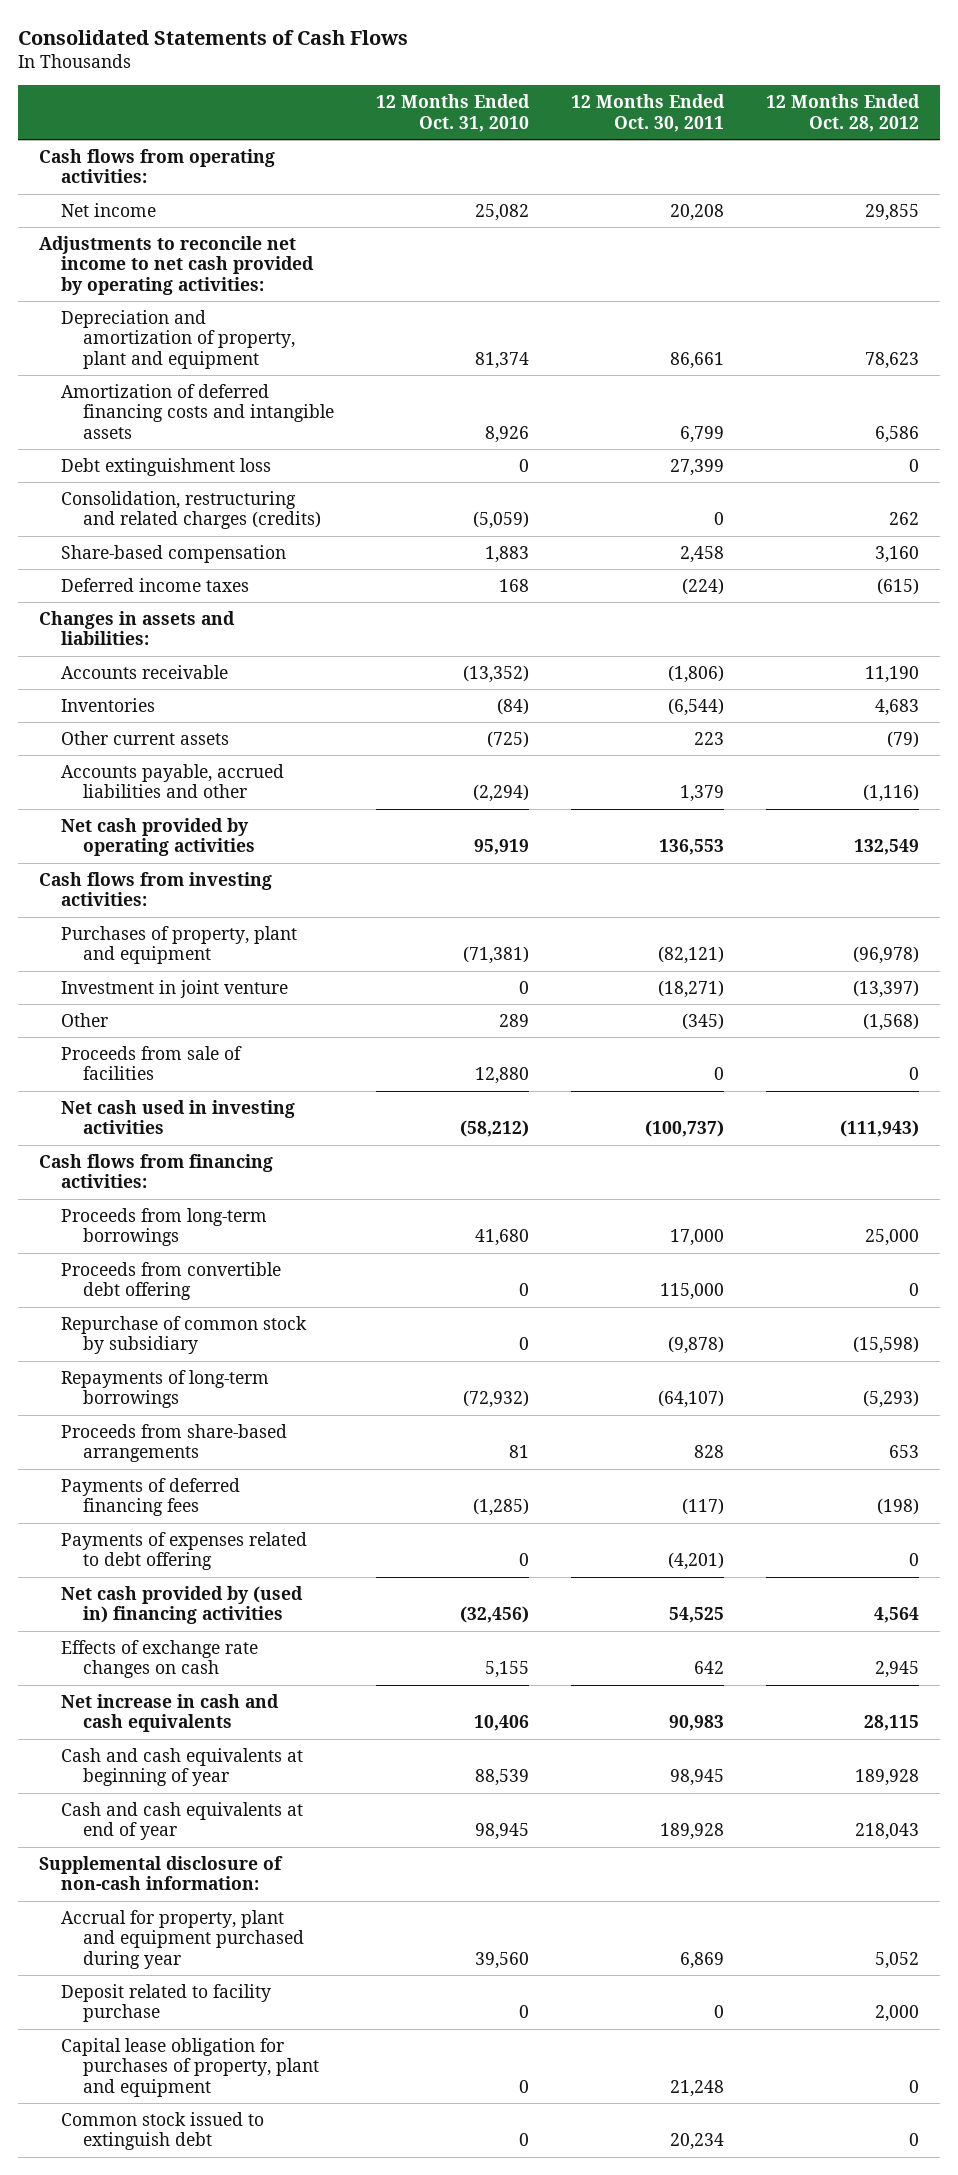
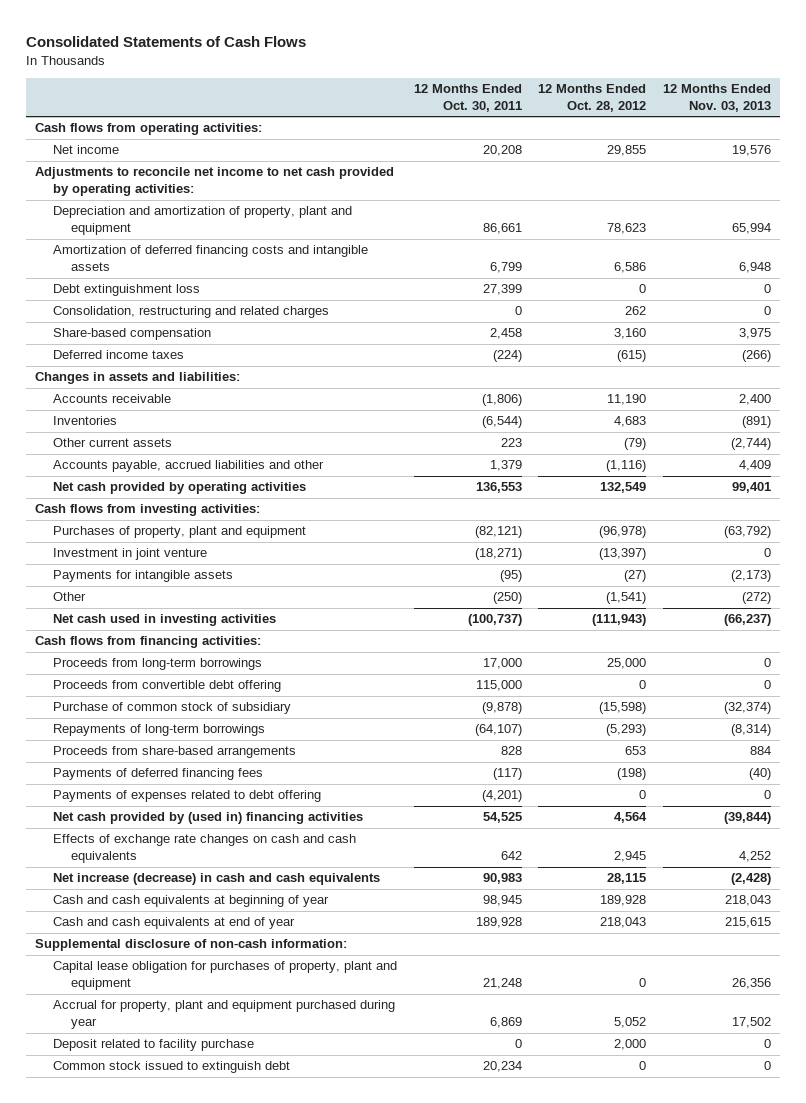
- | 12 Months Ended Oct. 31, 2010 | 12 Months Ended Oct. 30, 2011 | 12 Months Ended Oct. 28, 2012
+ | 12 Months Ended Oct. 30, 2011 | 12 Months Ended Oct. 28, 2012 | 12 Months Ended Nov. 03, 2013
- Consolidation, restructuring and related charges (credits) | (5,059) | 0 | 262
+ Consolidation, restructuring and related charges | 0 | 262 | 0
- Other | 289 | (345) | (1,568)
- Proceeds from sale of facilities | 12,880 | 0 | 0
+ Payments for intangible assets | (95) | (27) | (2,173)
+ Other | (250) | (1,541) | (272)
- Repurchase of common stock by subsidiary | 0 | (9,878) | (15,598)
+ Purchase of common stock of subsidiary | (9,878) | (15,598) | (32,374)
- Effects of exchange rate changes on cash | 5,155 | 642 | 2,945
- Net increase in cash and cash equivalents | 10,406 | 90,983 | 28,115
+ Effects of exchange rate changes on cash and cash equivalents | 642 | 2,945 | 4,252
+ Net increase (decrease) in cash and cash equivalents | 90,983 | 28,115 | (2,428)
moved up: Capital lease obligation for purchases of property, plant and equipment | 21,248 | 0 | 26,356

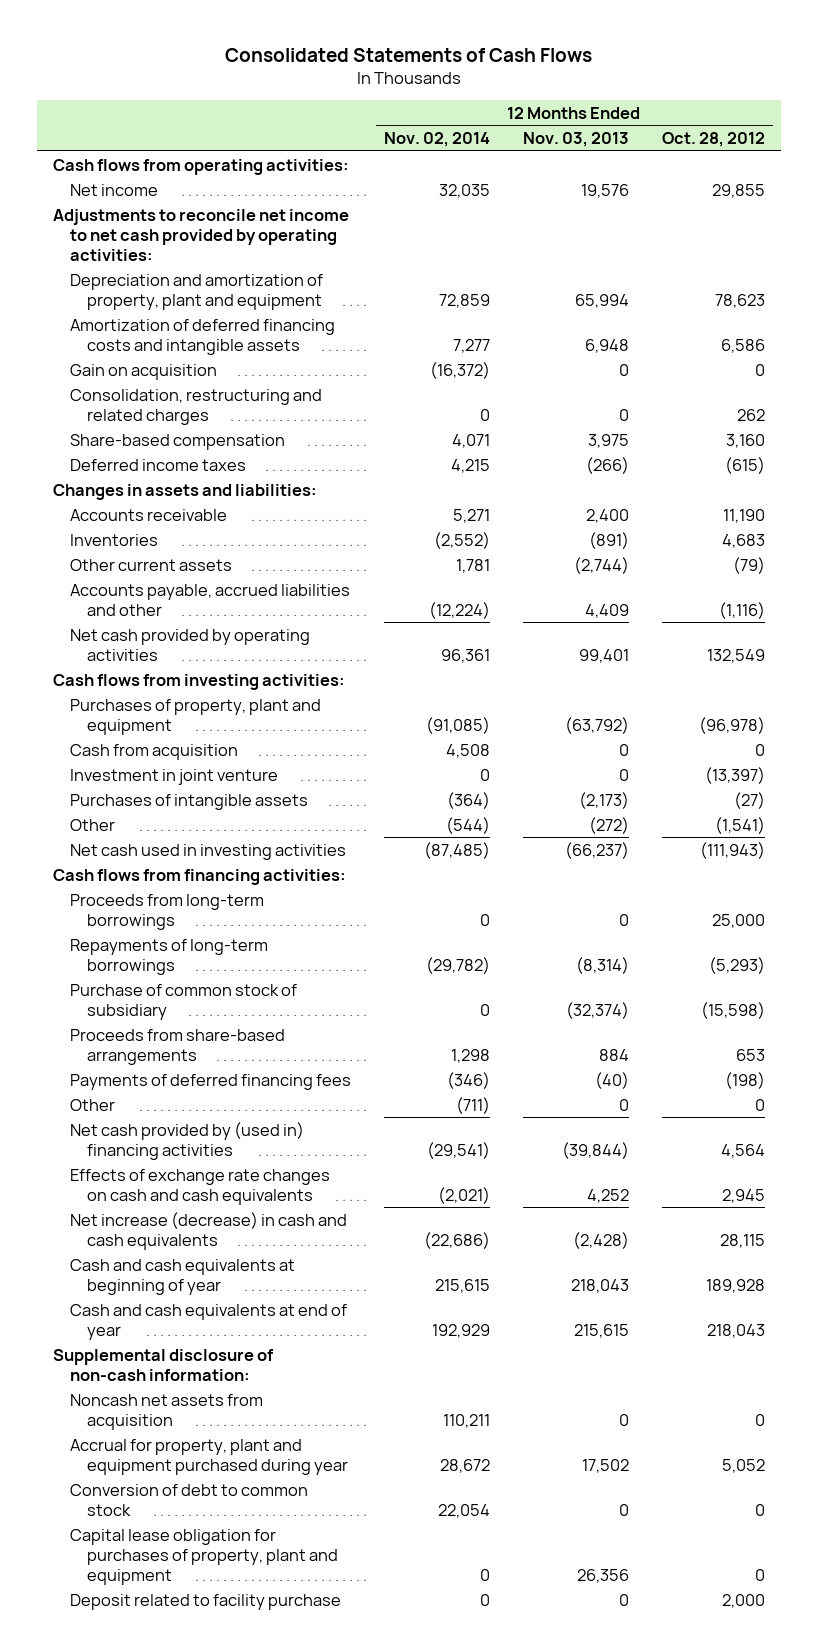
- | 12 Months Ended Oct. 30, 2011 | 12 Months Ended Oct. 28, 2012 | 12 Months Ended Nov. 03, 2013
+ | 12 Months Ended Nov. 02, 2014 | 12 Months Ended Nov. 03, 2013 | 12 Months Ended Oct. 28, 2012
- Debt extinguishment loss | 27,399 | 0 | 0
+ Gain on acquisition | (16,372) | 0 | 0
+ Cash from acquisition | 4,508 | 0 | 0
- Payments for intangible assets | (95) | (27) | (2,173)
+ Purchases of intangible assets | (364) | (2,173) | (27)
- Proceeds from convertible debt offering | 115,000 | 0 | 0
moved down: Purchase of common stock of subsidiary | 0 | (32,374) | (15,598)
- Payments of expenses related to debt offering | (4,201) | 0 | 0
+ Other | (711) | 0 | 0
+ Noncash net assets from acquisition | 110,211 | 0 | 0
+ Conversion of debt to common stock | 22,054 | 0 | 0
moved down: Capital lease obligation for purchases of property, plant and equipment | 0 | 26,356 | 0
- Common stock issued to extinguish debt | 20,234 | 0 | 0

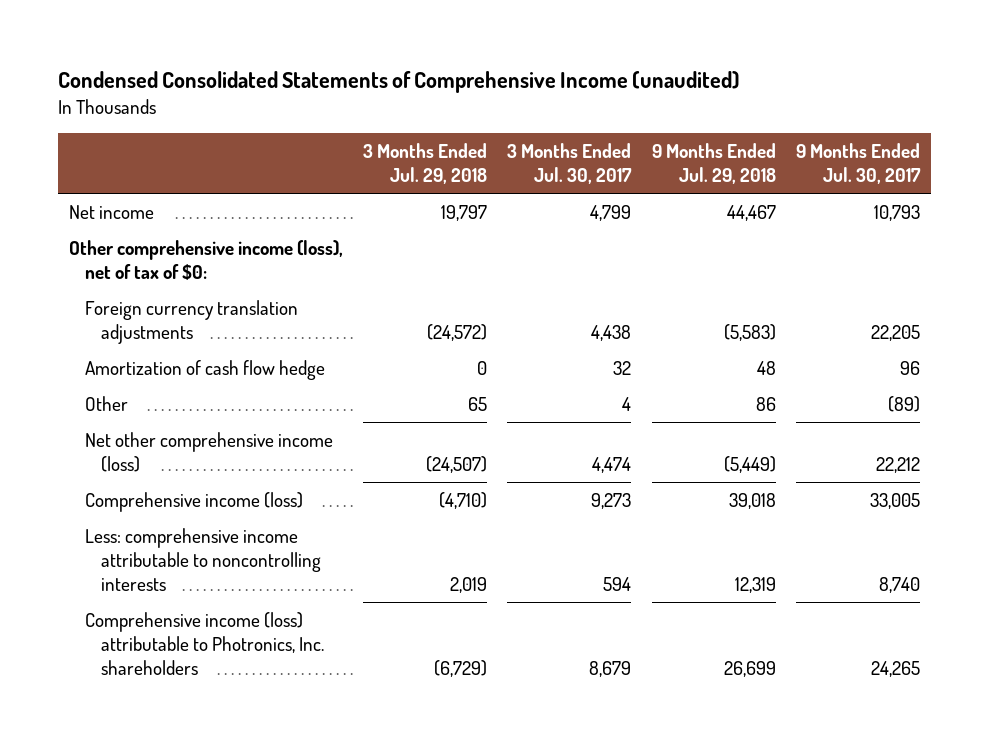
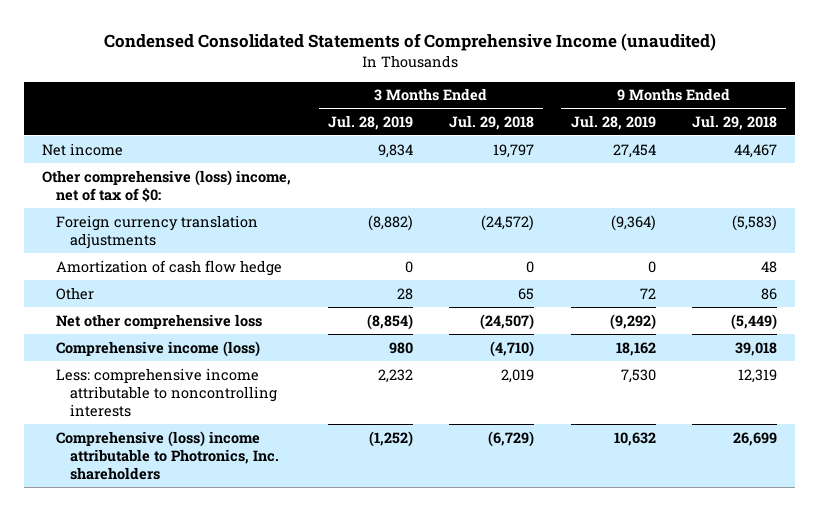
- | 3 Months Ended Jul. 29, 2018 | 3 Months Ended Jul. 30, 2017 | 9 Months Ended Jul. 29, 2018 | 9 Months Ended Jul. 30, 2017
+ | 3 Months Ended Jul. 28, 2019 | 3 Months Ended Jul. 29, 2018 | 9 Months Ended Jul. 28, 2019 | 9 Months Ended Jul. 29, 2018
- Other comprehensive income (loss), net of tax of $0:
+ Other comprehensive (loss) income, net of tax of $0:
- Net other comprehensive income (loss) | (24,507) | 4,474 | (5,449) | 22,212
+ Net other comprehensive loss | (8,854) | (24,507) | (9,292) | (5,449)
- Comprehensive income (loss) attributable to Photronics, Inc. shareholders | (6,729) | 8,679 | 26,699 | 24,265
+ Comprehensive (loss) income attributable to Photronics, Inc. shareholders | (1,252) | (6,729) | 10,632 | 26,699

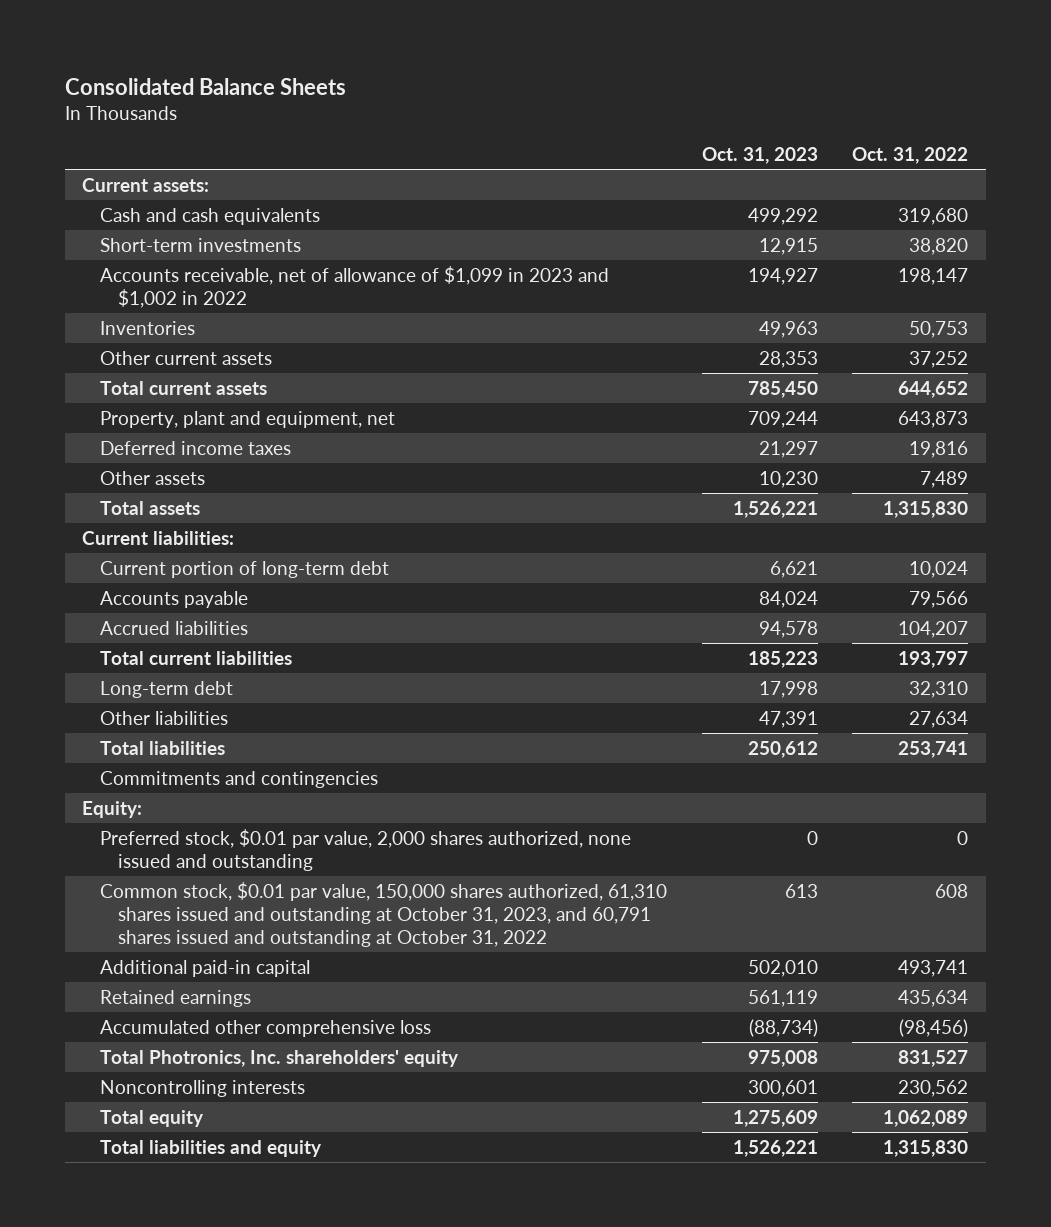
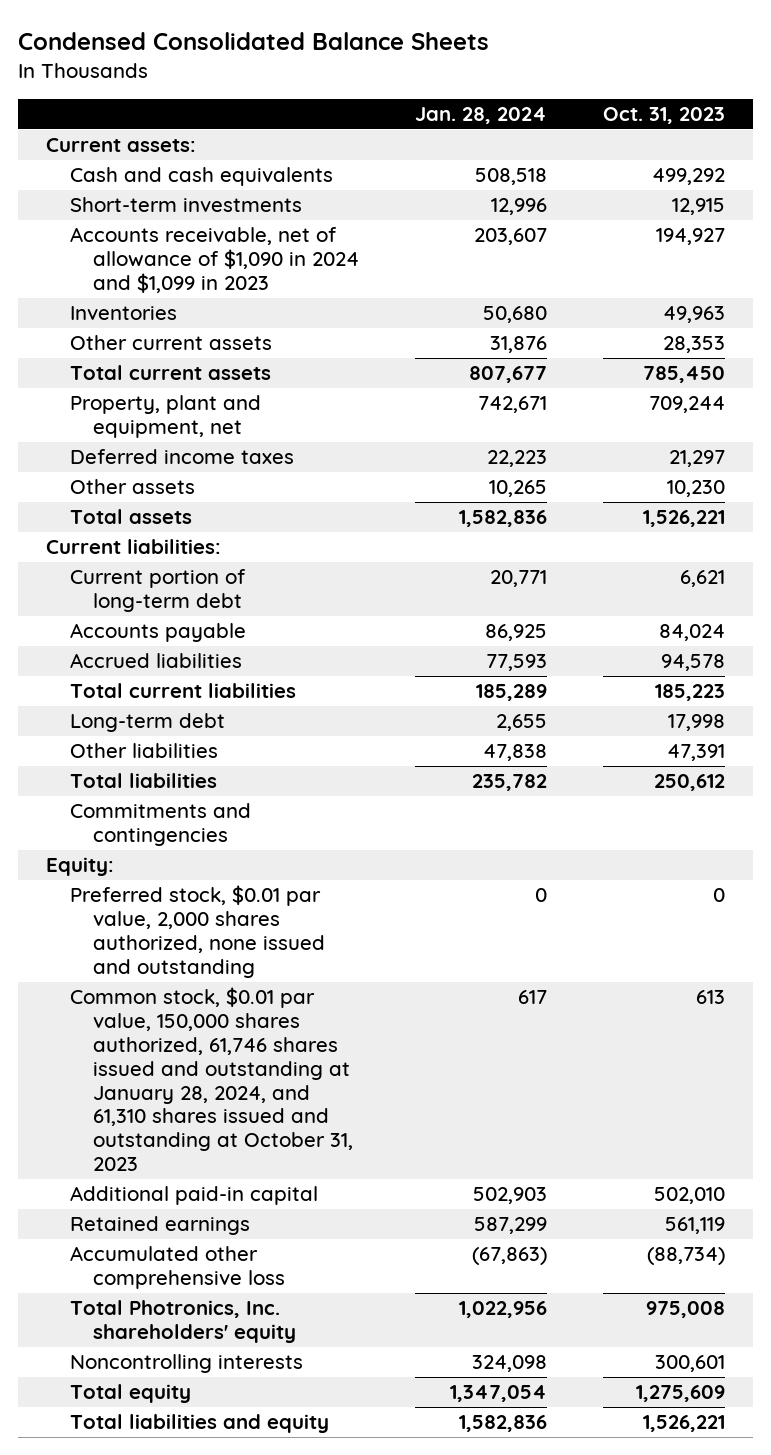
- Consolidated Balance Sheets
+ Condensed Consolidated Balance Sheets
- | Oct. 31, 2023 | Oct. 31, 2022
+ | Jan. 28, 2024 | Oct. 31, 2023
- Accounts receivable, net of allowance of $1,099 in 2023 and $1,002 in 2022 | 194,927 | 198,147
+ Accounts receivable, net of allowance of $1,090 in 2024 and $1,099 in 2023 | 203,607 | 194,927
- Common stock, $0.01 par value, 150,000 shares authorized, 61,310 shares issued and outstanding at October 31, 2023, and 60,791 shares issued and outstanding at October 31, 2022 | 613 | 608
+ Common stock, $0.01 par value, 150,000 shares authorized, 61,746 shares issued and outstanding at January 28, 2024, and 61,310 shares issued and outstanding at October 31, 2023 | 617 | 613

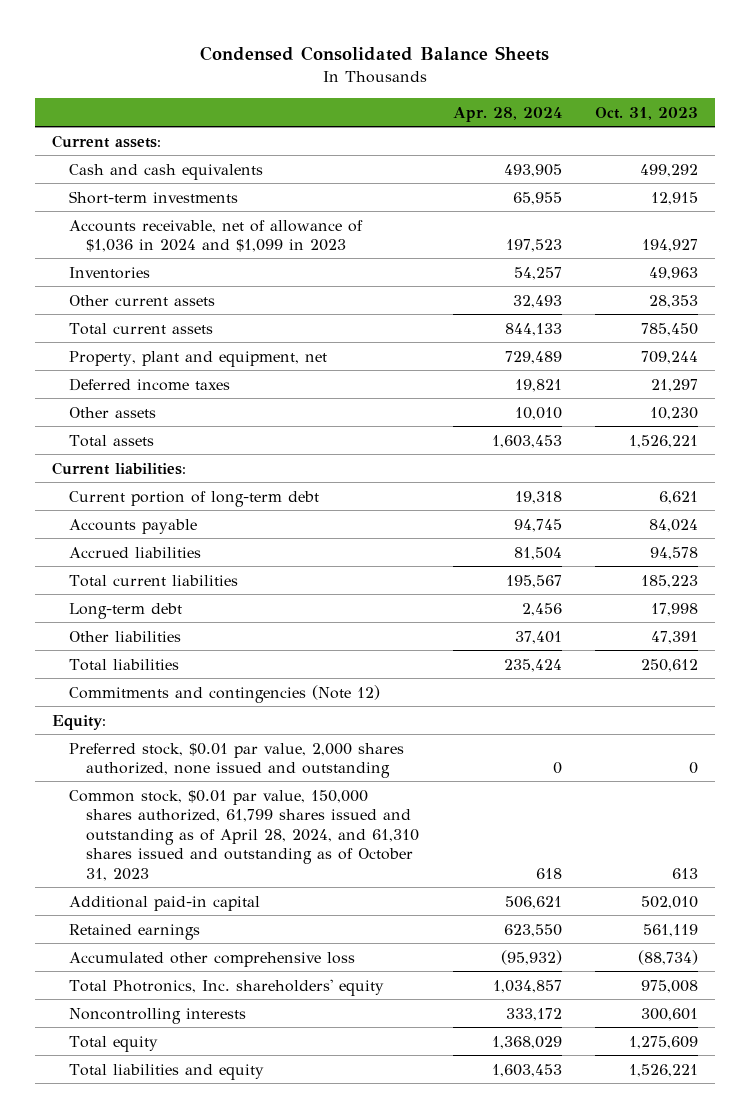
- | Jan. 28, 2024 | Oct. 31, 2023
+ | Apr. 28, 2024 | Oct. 31, 2023
- Accounts receivable, net of allowance of $1,090 in 2024 and $1,099 in 2023 | 203,607 | 194,927
+ Accounts receivable, net of allowance of $1,036 in 2024 and $1,099 in 2023 | 197,523 | 194,927
- Commitments and contingencies
+ Commitments and contingencies (Note 12)
- Common stock, $0.01 par value, 150,000 shares authorized, 61,746 shares issued and outstanding at January 28, 2024, and 61,310 shares issued and outstanding at October 31, 2023 | 617 | 613
+ Common stock, $0.01 par value, 150,000 shares authorized, 61,799 shares issued and outstanding as of April 28, 2024, and 61,310 shares issued and outstanding as of October 31, 2023 | 618 | 613

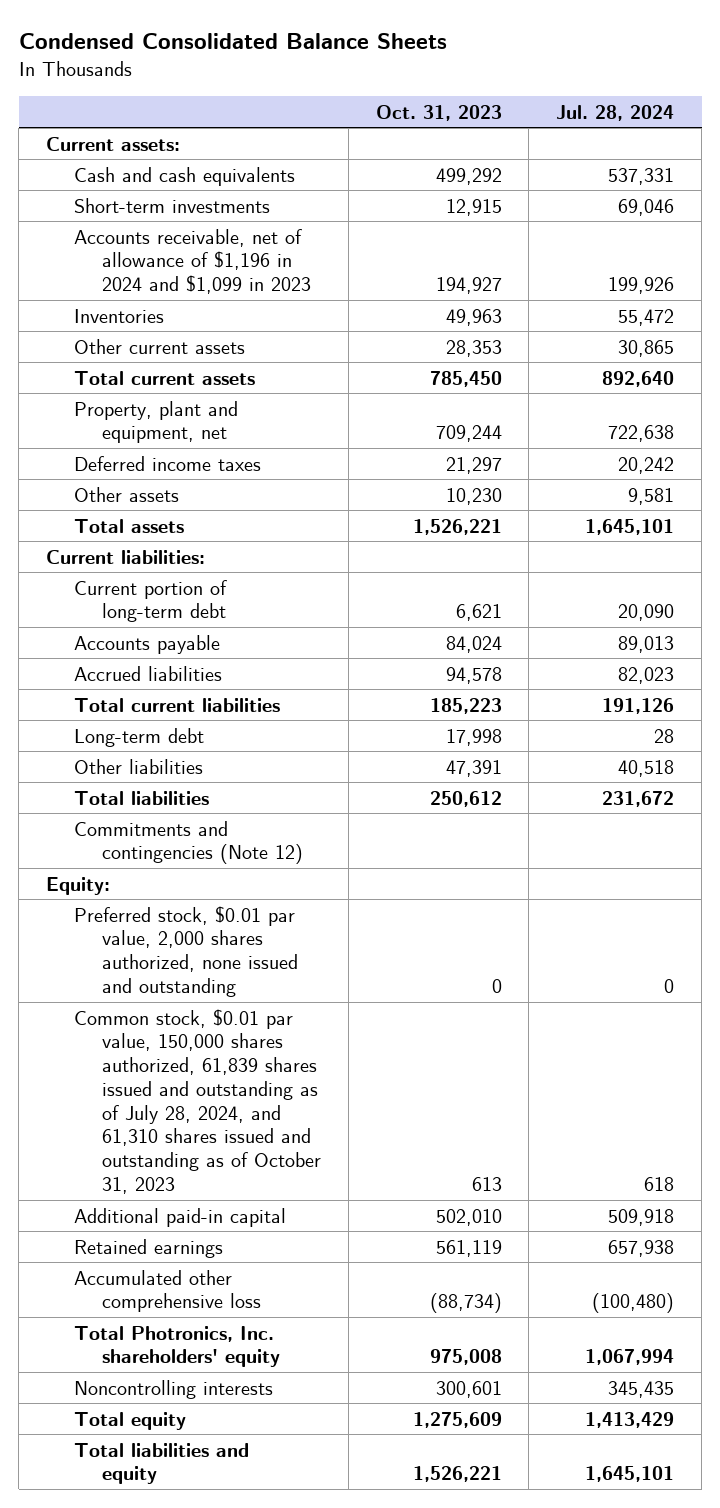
- | Apr. 28, 2024 | Oct. 31, 2023
+ | Oct. 31, 2023 | Jul. 28, 2024
- Accounts receivable, net of allowance of $1,036 in 2024 and $1,099 in 2023 | 197,523 | 194,927
+ Accounts receivable, net of allowance of $1,196 in 2024 and $1,099 in 2023 | 194,927 | 199,926
- Common stock, $0.01 par value, 150,000 shares authorized, 61,799 shares issued and outstanding as of April 28, 2024, and 61,310 shares issued and outstanding as of October 31, 2023 | 618 | 613
+ Common stock, $0.01 par value, 150,000 shares authorized, 61,839 shares issued and outstanding as of July 28, 2024, and 61,310 shares issued and outstanding as of October 31, 2023 | 613 | 618

